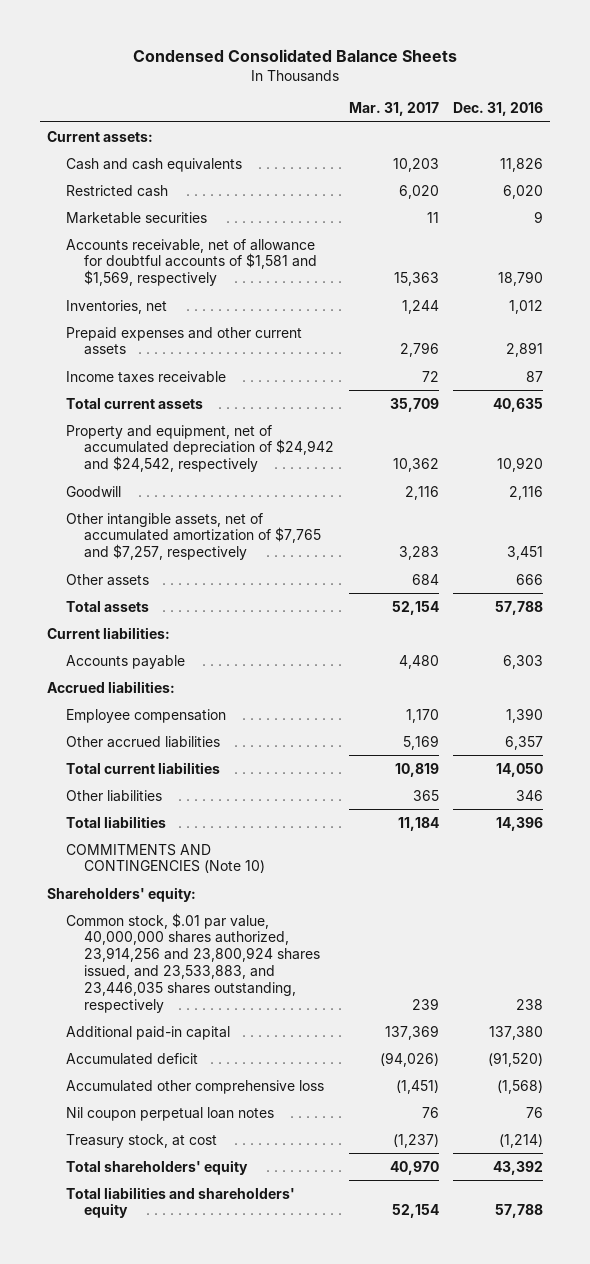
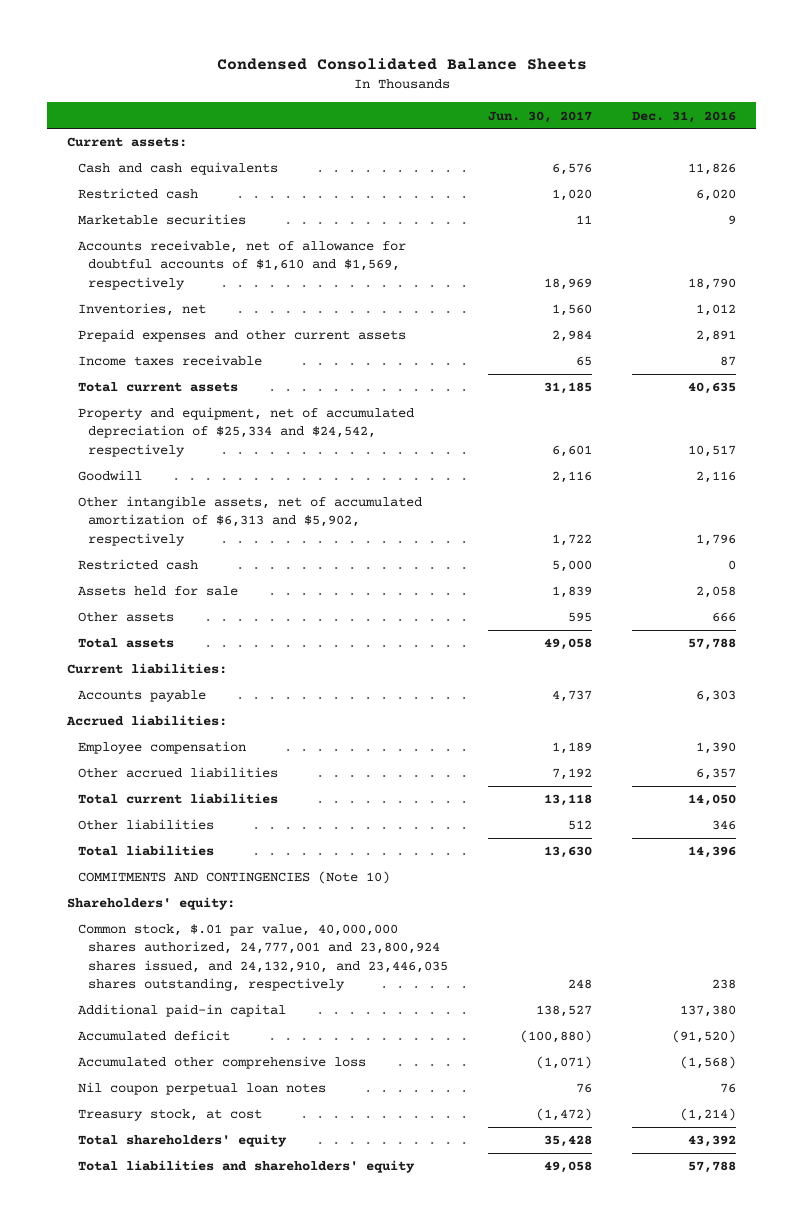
- | Mar. 31, 2017 | Dec. 31, 2016
+ | Jun. 30, 2017 | Dec. 31, 2016
- Accounts receivable, net of allowance for doubtful accounts of $1,581 and $1,569, respectively | 15,363 | 18,790
+ Accounts receivable, net of allowance for doubtful accounts of $1,610 and $1,569, respectively | 18,969 | 18,790
- Property and equipment, net of accumulated depreciation of $24,942 and $24,542, respectively | 10,362 | 10,920
+ Property and equipment, net of accumulated depreciation of $25,334 and $24,542, respectively | 6,601 | 10,517
- Other intangible assets, net of accumulated amortization of $7,765 and $7,257, respectively | 3,283 | 3,451
+ Other intangible assets, net of accumulated amortization of $6,313 and $5,902, respectively | 1,722 | 1,796
+ Restricted cash | 5,000 | 0
+ Assets held for sale | 1,839 | 2,058
- Common stock, $.01 par value, 40,000,000 shares authorized, 23,914,256 and 23,800,924 shares issued, and 23,533,883, and 23,446,035 shares outstanding, respectively | 239 | 238
+ Common stock, $.01 par value, 40,000,000 shares authorized, 24,777,001 and 23,800,924 shares issued, and 24,132,910, and 23,446,035 shares outstanding, respectively | 248 | 238

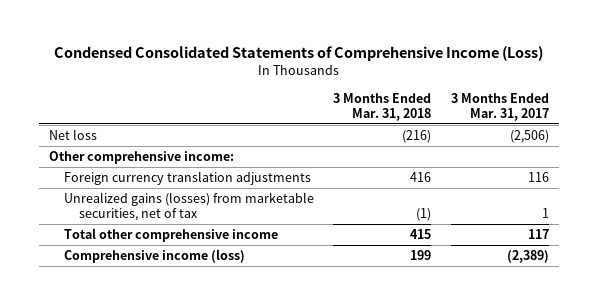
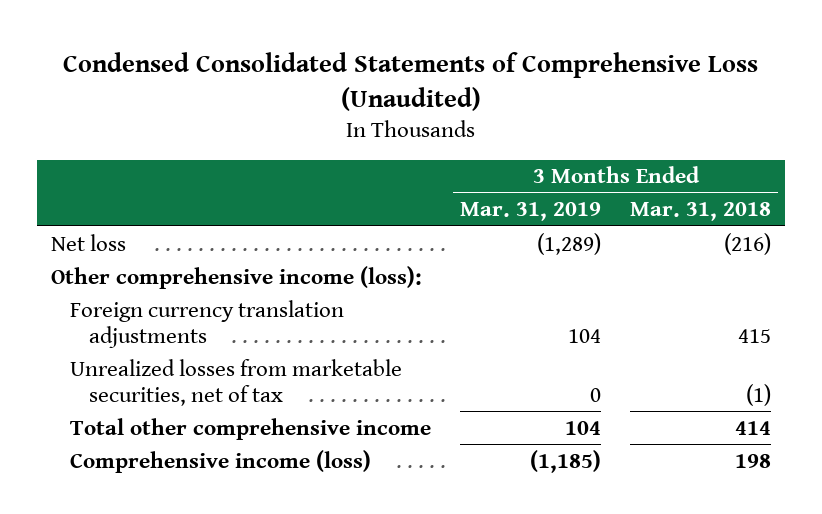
- Condensed Consolidated Statements of Comprehensive Income (Loss)
+ Condensed Consolidated Statements of Comprehensive Loss (Unaudited)
- | 3 Months Ended Mar. 31, 2018 | 3 Months Ended Mar. 31, 2017
+ | 3 Months Ended Mar. 31, 2019 | 3 Months Ended Mar. 31, 2018
- Other comprehensive income:
- Foreign currency translation adjustments | 416 | 116
- Unrealized gains (losses) from marketable securities, net of tax | (1) | 1
- Total other comprehensive income | 415 | 117
- Comprehensive income (loss) | 199 | (2,389)
+ Other comprehensive income (loss):
+ Foreign currency translation adjustments | 104 | 415
+ Unrealized losses from marketable securities, net of tax | 0 | (1)
+ Total other comprehensive income | 104 | 414
+ Comprehensive income (loss) | (1,185) | 198

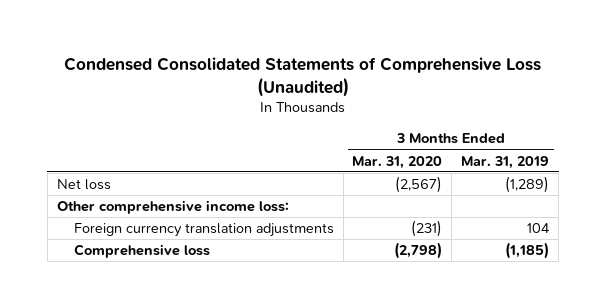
- | 3 Months Ended Mar. 31, 2019 | 3 Months Ended Mar. 31, 2018
+ | 3 Months Ended Mar. 31, 2020 | 3 Months Ended Mar. 31, 2019
- Other comprehensive income (loss):
+ Other comprehensive income loss:
- Unrealized losses from marketable securities, net of tax | 0 | (1)
- Total other comprehensive income | 104 | 414
- Comprehensive income (loss) | (1,185) | 198
+ Comprehensive loss | (2,798) | (1,185)

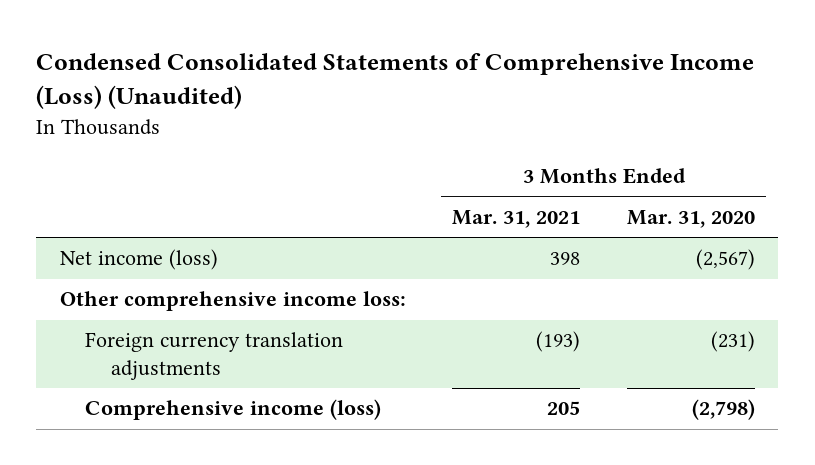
- Condensed Consolidated Statements of Comprehensive Loss (Unaudited)
+ Condensed Consolidated Statements of Comprehensive Income (Loss) (Unaudited)
- | 3 Months Ended Mar. 31, 2020 | 3 Months Ended Mar. 31, 2019
+ | 3 Months Ended Mar. 31, 2021 | 3 Months Ended Mar. 31, 2020
- Net loss | (2,567) | (1,289)
+ Net income (loss) | 398 | (2,567)
- Comprehensive loss | (2,798) | (1,185)
+ Comprehensive income (loss) | 205 | (2,798)

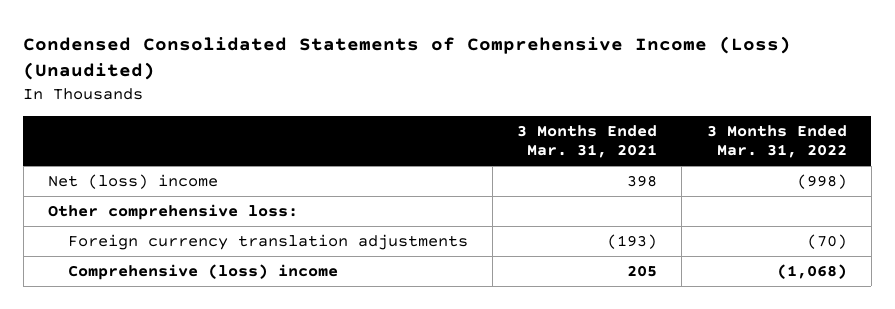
- | 3 Months Ended Mar. 31, 2021 | 3 Months Ended Mar. 31, 2020
+ | 3 Months Ended Mar. 31, 2021 | 3 Months Ended Mar. 31, 2022
- Net income (loss) | 398 | (2,567)
- Other comprehensive income loss:
+ Net (loss) income | 398 | (998)
+ Other comprehensive loss:
- Comprehensive income (loss) | 205 | (2,798)
+ Comprehensive (loss) income | 205 | (1,068)

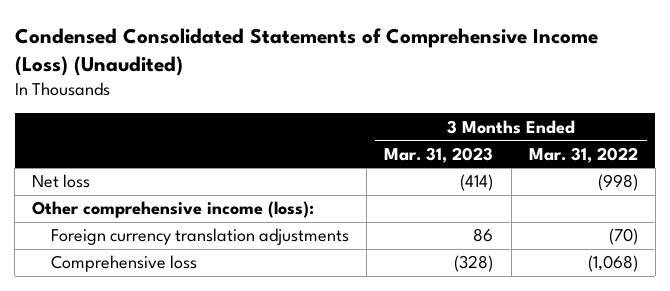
- | 3 Months Ended Mar. 31, 2021 | 3 Months Ended Mar. 31, 2022
+ | 3 Months Ended Mar. 31, 2023 | 3 Months Ended Mar. 31, 2022
- Net (loss) income | 398 | (998)
- Other comprehensive loss:
+ Net loss | (414) | (998)
+ Other comprehensive income (loss):
- Comprehensive (loss) income | 205 | (1,068)
+ Comprehensive loss | (328) | (1,068)

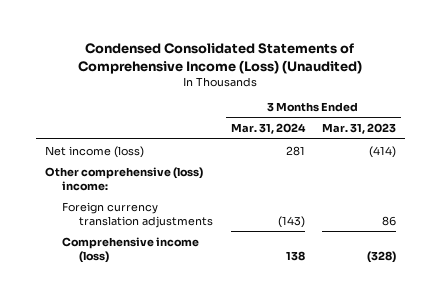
- | 3 Months Ended Mar. 31, 2023 | 3 Months Ended Mar. 31, 2022
+ | 3 Months Ended Mar. 31, 2024 | 3 Months Ended Mar. 31, 2023
- Net loss | (414) | (998)
- Other comprehensive income (loss):
+ Net income (loss) | 281 | (414)
+ Other comprehensive (loss) income:
- Comprehensive loss | (328) | (1,068)
+ Comprehensive income (loss) | 138 | (328)

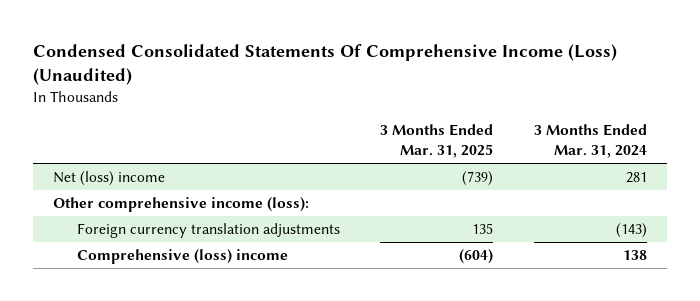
- Condensed Consolidated Statements of Comprehensive Income (Loss) (Unaudited)
+ Condensed Consolidated Statements Of Comprehensive Income (Loss) (Unaudited)
- | 3 Months Ended Mar. 31, 2024 | 3 Months Ended Mar. 31, 2023
+ | 3 Months Ended Mar. 31, 2025 | 3 Months Ended Mar. 31, 2024
- Net income (loss) | 281 | (414)
- Other comprehensive (loss) income:
+ Net (loss) income | (739) | 281
+ Other comprehensive income (loss):
- Comprehensive income (loss) | 138 | (328)
+ Comprehensive (loss) income | (604) | 138

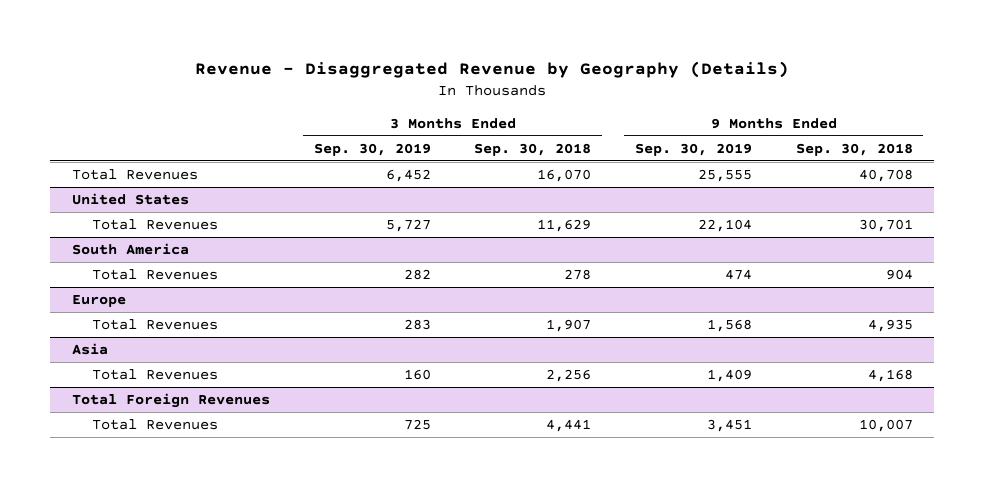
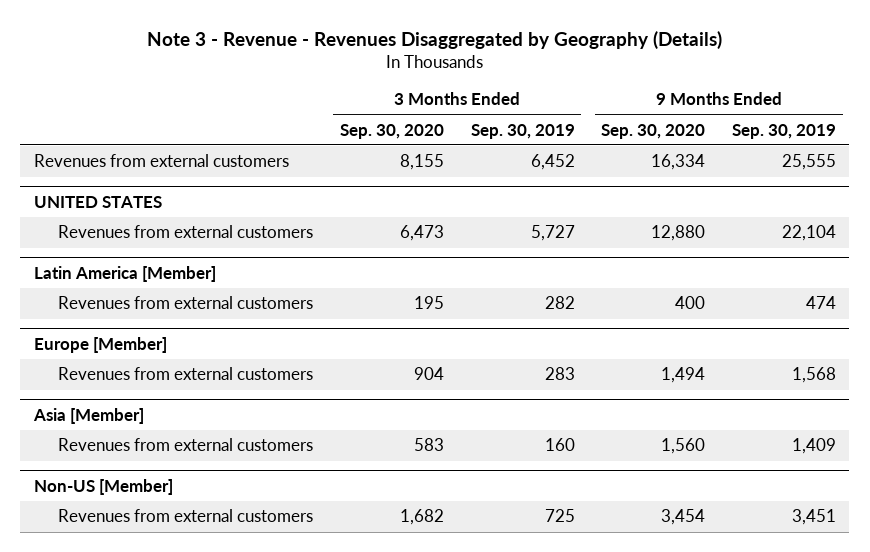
- Revenue - Disaggregated Revenue by Geography (Details)
+ Note 3 - Revenue - Revenues Disaggregated by Geography (Details)
- | 3 Months Ended Sep. 30, 2019 | 3 Months Ended Sep. 30, 2018 | 9 Months Ended Sep. 30, 2019 | 9 Months Ended Sep. 30, 2018
+ | 3 Months Ended Sep. 30, 2020 | 3 Months Ended Sep. 30, 2019 | 9 Months Ended Sep. 30, 2020 | 9 Months Ended Sep. 30, 2019
- Total Revenues | 6,452 | 16,070 | 25,555 | 40,708
- United States
- Total Revenues | 5,727 | 11,629 | 22,104 | 30,701
- South America
- Total Revenues | 282 | 278 | 474 | 904
- Europe
- Total Revenues | 283 | 1,907 | 1,568 | 4,935
- Asia
- Total Revenues | 160 | 2,256 | 1,409 | 4,168
- Total Foreign Revenues
- Total Revenues | 725 | 4,441 | 3,451 | 10,007
+ Revenues from external customers | 8,155 | 6,452 | 16,334 | 25,555
+ UNITED STATES
+ Revenues from external customers | 6,473 | 5,727 | 12,880 | 22,104
+ Latin America [Member]
+ Revenues from external customers | 195 | 282 | 400 | 474
+ Europe [Member]
+ Revenues from external customers | 904 | 283 | 1,494 | 1,568
+ Asia [Member]
+ Revenues from external customers | 583 | 160 | 1,560 | 1,409
+ Non-US [Member]
+ Revenues from external customers | 1,682 | 725 | 3,454 | 3,451

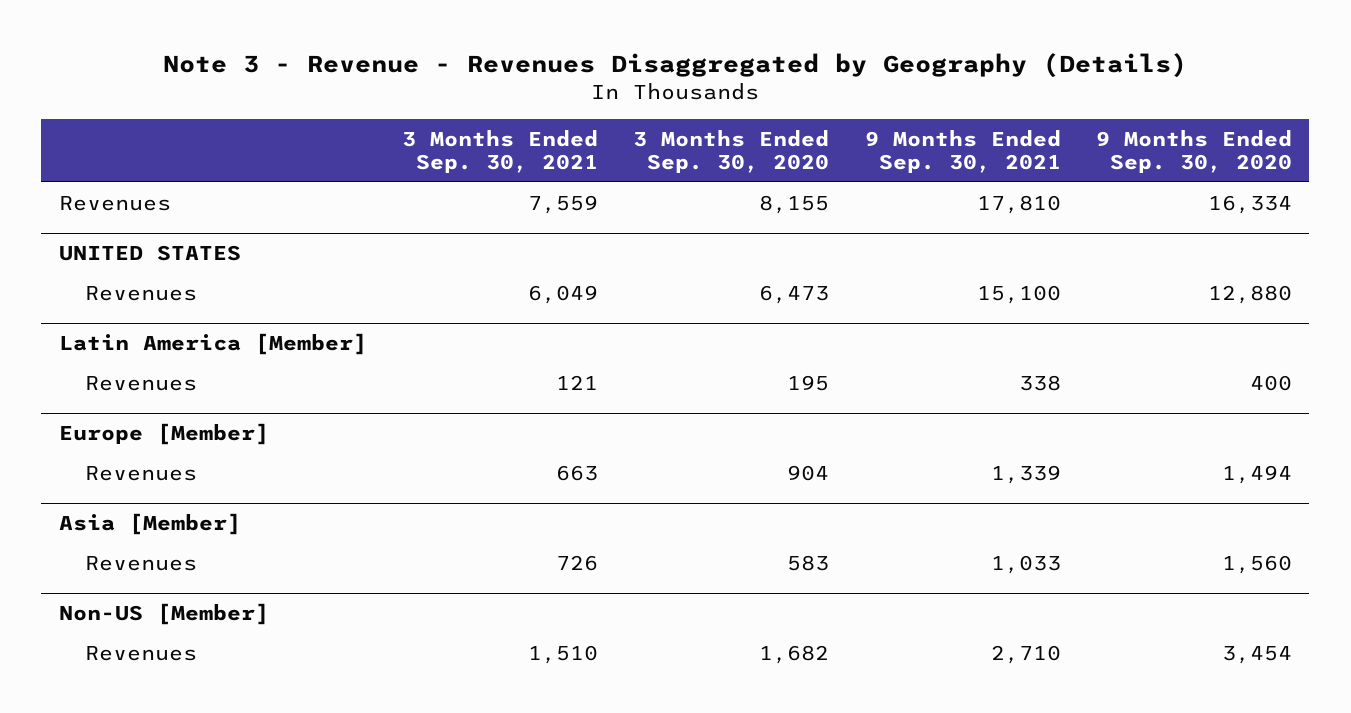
- | 3 Months Ended Sep. 30, 2020 | 3 Months Ended Sep. 30, 2019 | 9 Months Ended Sep. 30, 2020 | 9 Months Ended Sep. 30, 2019
+ | 3 Months Ended Sep. 30, 2021 | 3 Months Ended Sep. 30, 2020 | 9 Months Ended Sep. 30, 2021 | 9 Months Ended Sep. 30, 2020
- Revenues from external customers | 8,155 | 6,452 | 16,334 | 25,555
+ Revenues | 7,559 | 8,155 | 17,810 | 16,334
@ UNITED STATES
- Revenues from external customers | 6,473 | 5,727 | 12,880 | 22,104
+ Revenues | 6,049 | 6,473 | 15,100 | 12,880
@ Latin America [Member]
- Revenues from external customers | 195 | 282 | 400 | 474
+ Revenues | 121 | 195 | 338 | 400
@ Europe [Member]
- Revenues from external customers | 904 | 283 | 1,494 | 1,568
+ Revenues | 663 | 904 | 1,339 | 1,494
@ Asia [Member]
- Revenues from external customers | 583 | 160 | 1,560 | 1,409
+ Revenues | 726 | 583 | 1,033 | 1,560
@ Non-US [Member]
- Revenues from external customers | 1,682 | 725 | 3,454 | 3,451
+ Revenues | 1,510 | 1,682 | 2,710 | 3,454

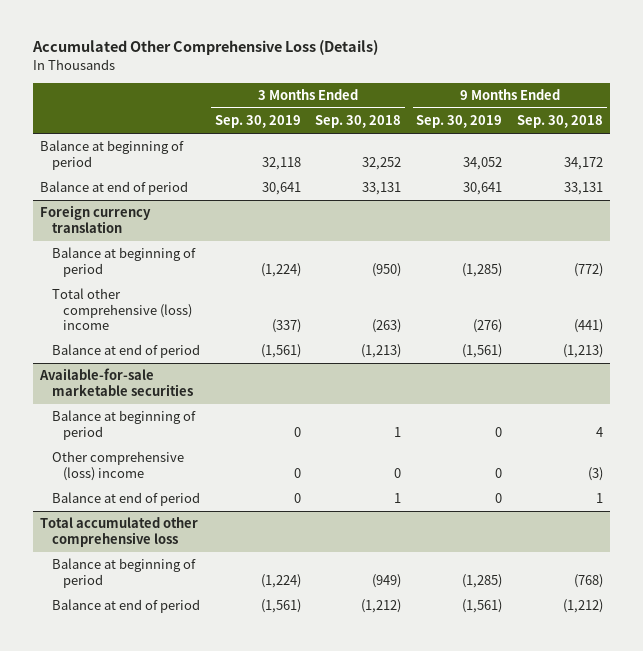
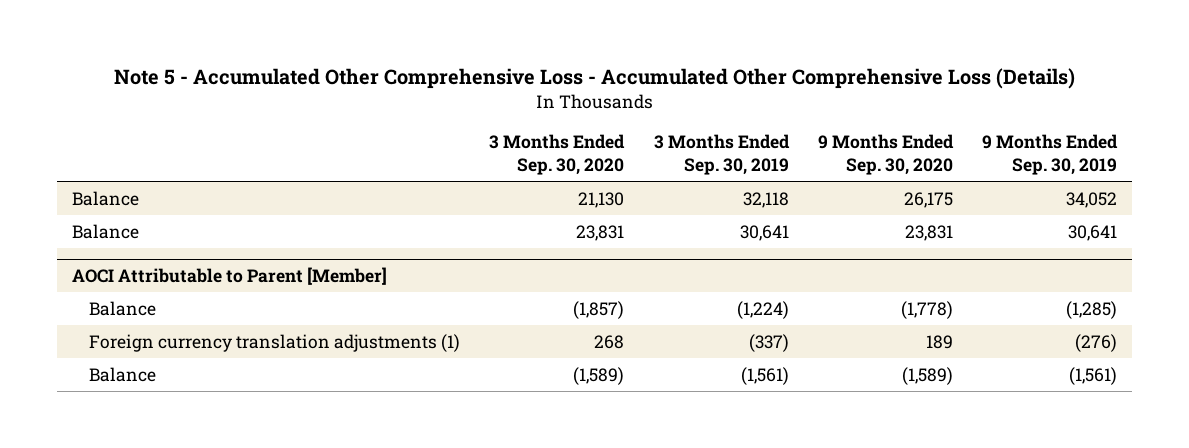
- Accumulated Other Comprehensive Loss (Details)
+ Note 5 - Accumulated Other Comprehensive Loss - Accumulated Other Comprehensive Loss (Details)
- | 3 Months Ended Sep. 30, 2019 | 3 Months Ended Sep. 30, 2018 | 9 Months Ended Sep. 30, 2019 | 9 Months Ended Sep. 30, 2018
+ | 3 Months Ended Sep. 30, 2020 | 3 Months Ended Sep. 30, 2019 | 9 Months Ended Sep. 30, 2020 | 9 Months Ended Sep. 30, 2019
- Balance at beginning of period | 32,118 | 32,252 | 34,052 | 34,172
- Balance at end of period | 30,641 | 33,131 | 30,641 | 33,131
- Foreign currency translation
- Balance at beginning of period | (1,224) | (950) | (1,285) | (772)
- Total other comprehensive (loss) income | (337) | (263) | (276) | (441)
- Balance at end of period | (1,561) | (1,213) | (1,561) | (1,213)
- Available-for-sale marketable securities
- Balance at beginning of period | 0 | 1 | 0 | 4
- Other comprehensive (loss) income | 0 | 0 | 0 | (3)
- Balance at end of period | 0 | 1 | 0 | 1
- Total accumulated other comprehensive loss
- Balance at beginning of period | (1,224) | (949) | (1,285) | (768)
- Balance at end of period | (1,561) | (1,212) | (1,561) | (1,212)
+ Balance | 21,130 | 32,118 | 26,175 | 34,052
+ Balance | 23,831 | 30,641 | 23,831 | 30,641
+ AOCI Attributable to Parent [Member]
+ Balance | (1,857) | (1,224) | (1,778) | (1,285)
+ Foreign currency translation adjustments (1) | 268 | (337) | 189 | (276)
+ Balance | (1,589) | (1,561) | (1,589) | (1,561)

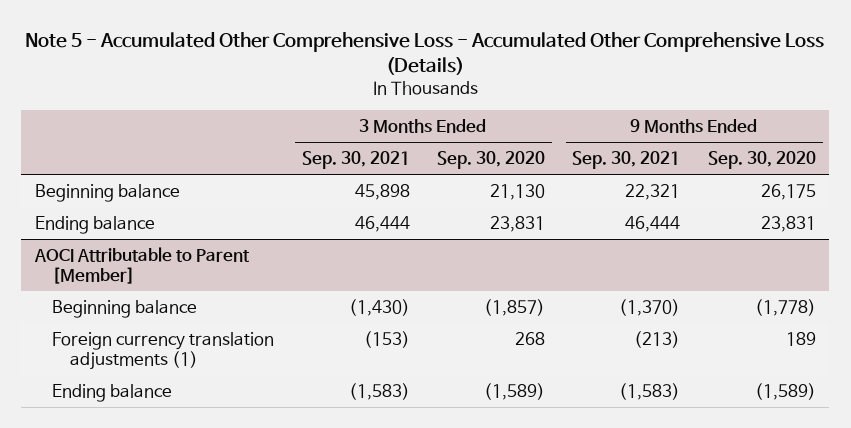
- | 3 Months Ended Sep. 30, 2020 | 3 Months Ended Sep. 30, 2019 | 9 Months Ended Sep. 30, 2020 | 9 Months Ended Sep. 30, 2019
+ | 3 Months Ended Sep. 30, 2021 | 3 Months Ended Sep. 30, 2020 | 9 Months Ended Sep. 30, 2021 | 9 Months Ended Sep. 30, 2020
- Balance | 21,130 | 32,118 | 26,175 | 34,052
- Balance | 23,831 | 30,641 | 23,831 | 30,641
+ Beginning balance | 45,898 | 21,130 | 22,321 | 26,175
+ Ending balance | 46,444 | 23,831 | 46,444 | 23,831
@ AOCI Attributable to Parent [Member]
- Balance | (1,857) | (1,224) | (1,778) | (1,285)
+ Beginning balance | (1,430) | (1,857) | (1,370) | (1,778)
- Balance | (1,589) | (1,561) | (1,589) | (1,561)
+ Ending balance | (1,583) | (1,589) | (1,583) | (1,589)

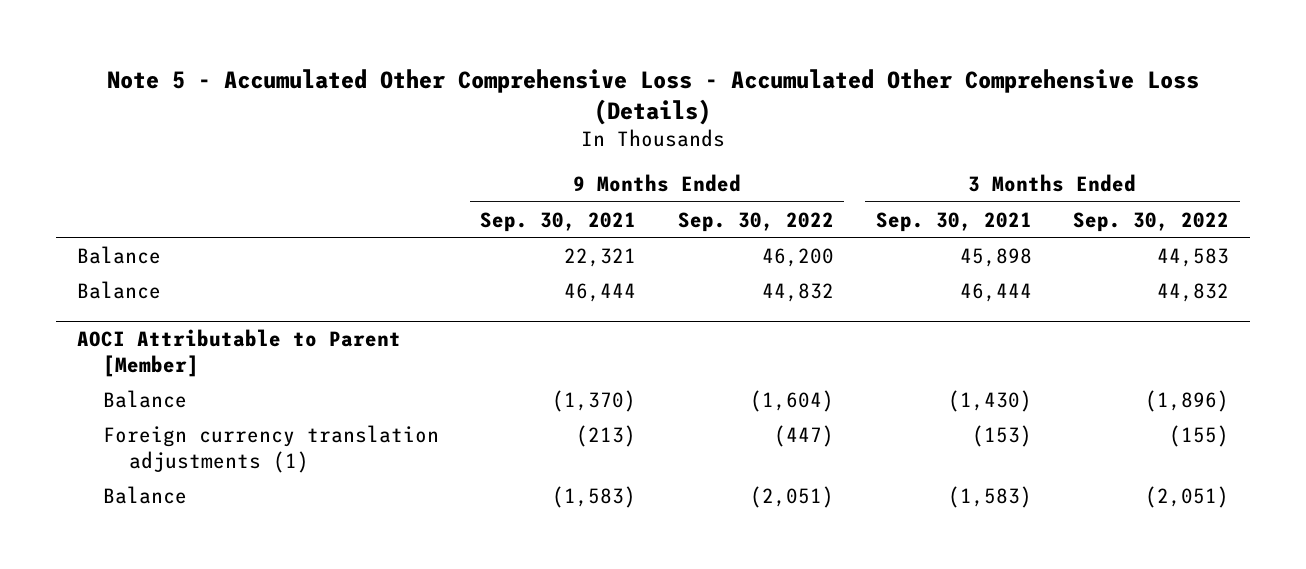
- | 3 Months Ended Sep. 30, 2021 | 3 Months Ended Sep. 30, 2020 | 9 Months Ended Sep. 30, 2021 | 9 Months Ended Sep. 30, 2020
+ | 9 Months Ended Sep. 30, 2021 | 9 Months Ended Sep. 30, 2022 | 3 Months Ended Sep. 30, 2021 | 3 Months Ended Sep. 30, 2022
- Beginning balance | 45,898 | 21,130 | 22,321 | 26,175
- Ending balance | 46,444 | 23,831 | 46,444 | 23,831
+ Balance | 22,321 | 46,200 | 45,898 | 44,583
+ Balance | 46,444 | 44,832 | 46,444 | 44,832
@ AOCI Attributable to Parent [Member]
- Beginning balance | (1,430) | (1,857) | (1,370) | (1,778)
+ Balance | (1,370) | (1,604) | (1,430) | (1,896)
- Ending balance | (1,583) | (1,589) | (1,583) | (1,589)
+ Balance | (1,583) | (2,051) | (1,583) | (2,051)

